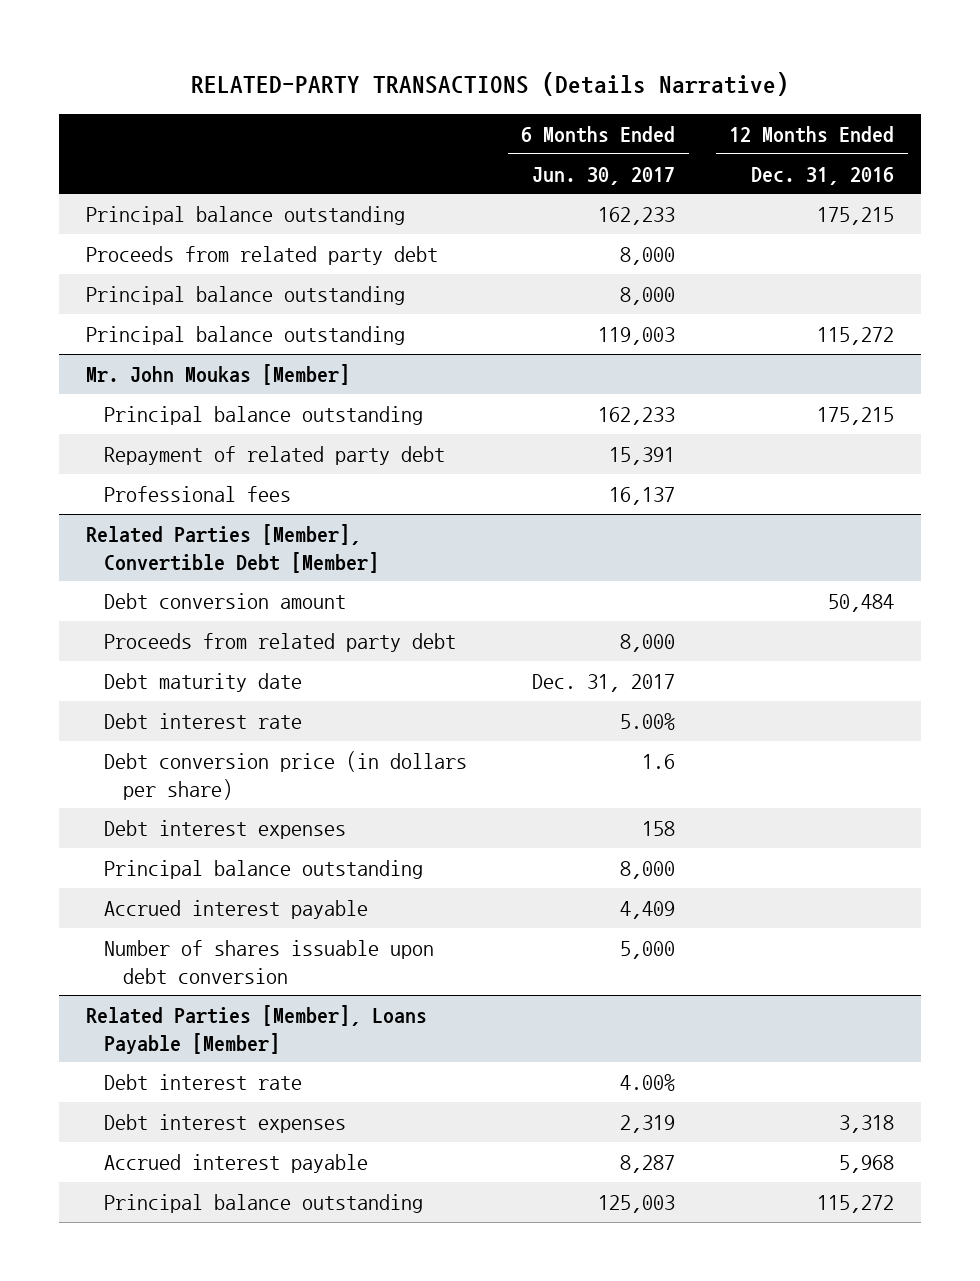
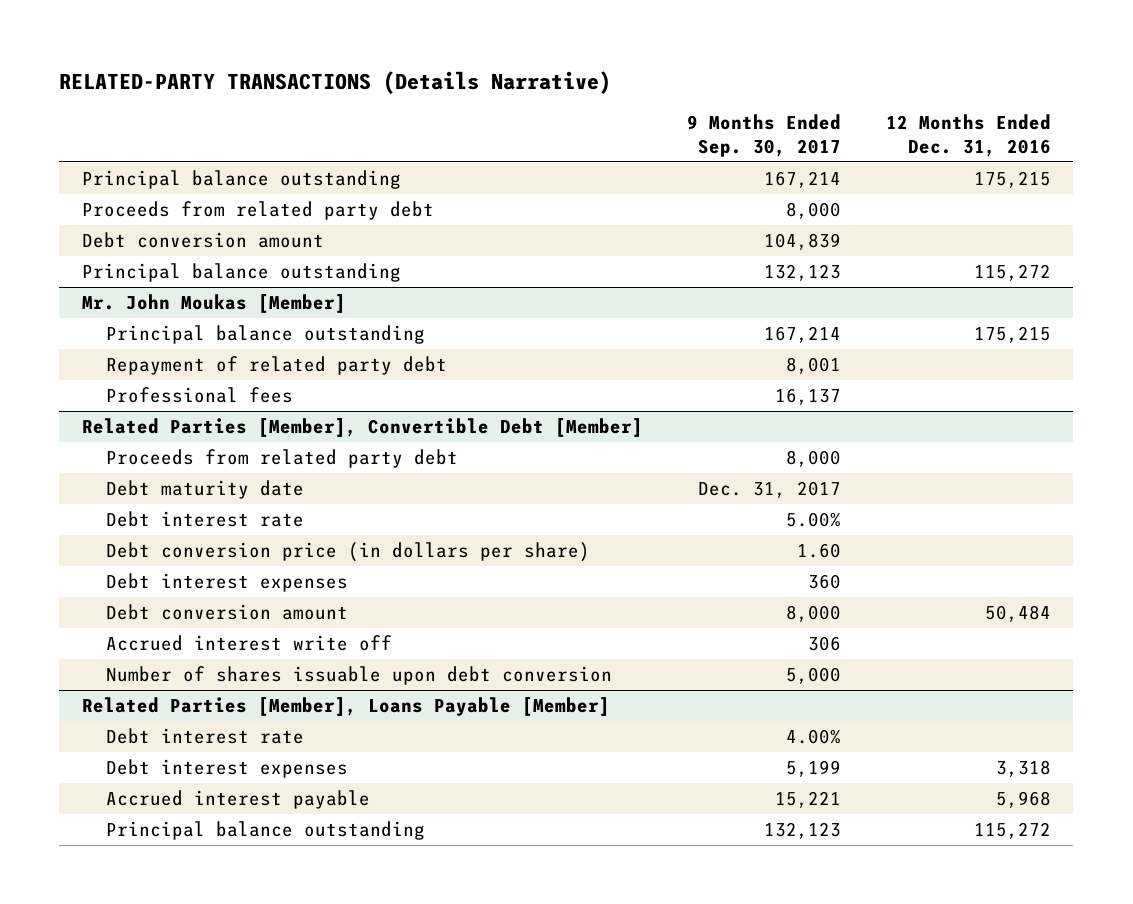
- | 6 Months Ended Jun. 30, 2017 | 12 Months Ended Dec. 31, 2016
+ | 9 Months Ended Sep. 30, 2017 | 12 Months Ended Dec. 31, 2016
- Principal balance outstanding | 8,000 |
+ Debt conversion amount | 104,839 |
@ Related Parties [Member], Convertible Debt [Member]
- Principal balance outstanding | 8,000 |
- Accrued interest payable | 4,409 |
moved down: Debt conversion amount | 8,000 | 50,484
+ Accrued interest write off | 306 |

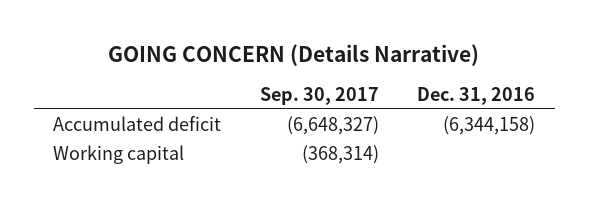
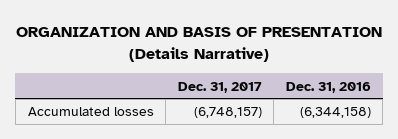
- GOING CONCERN (Details Narrative)
+ ORGANIZATION AND BASIS OF PRESENTATION (Details Narrative)
- | Sep. 30, 2017 | Dec. 31, 2016
+ | Dec. 31, 2017 | Dec. 31, 2016
- Accumulated deficit | (6,648,327) | (6,344,158)
- Working capital | (368,314) |
+ Accumulated losses | (6,748,157) | (6,344,158)

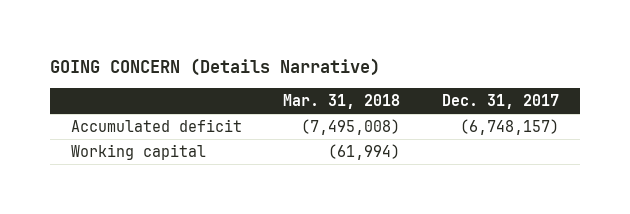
- ORGANIZATION AND BASIS OF PRESENTATION (Details Narrative)
+ GOING CONCERN (Details Narrative)
- | Dec. 31, 2017 | Dec. 31, 2016
+ | Mar. 31, 2018 | Dec. 31, 2017
- Accumulated losses | (6,748,157) | (6,344,158)
+ Accumulated deficit | (7,495,008) | (6,748,157)
+ Working capital | (61,994) |

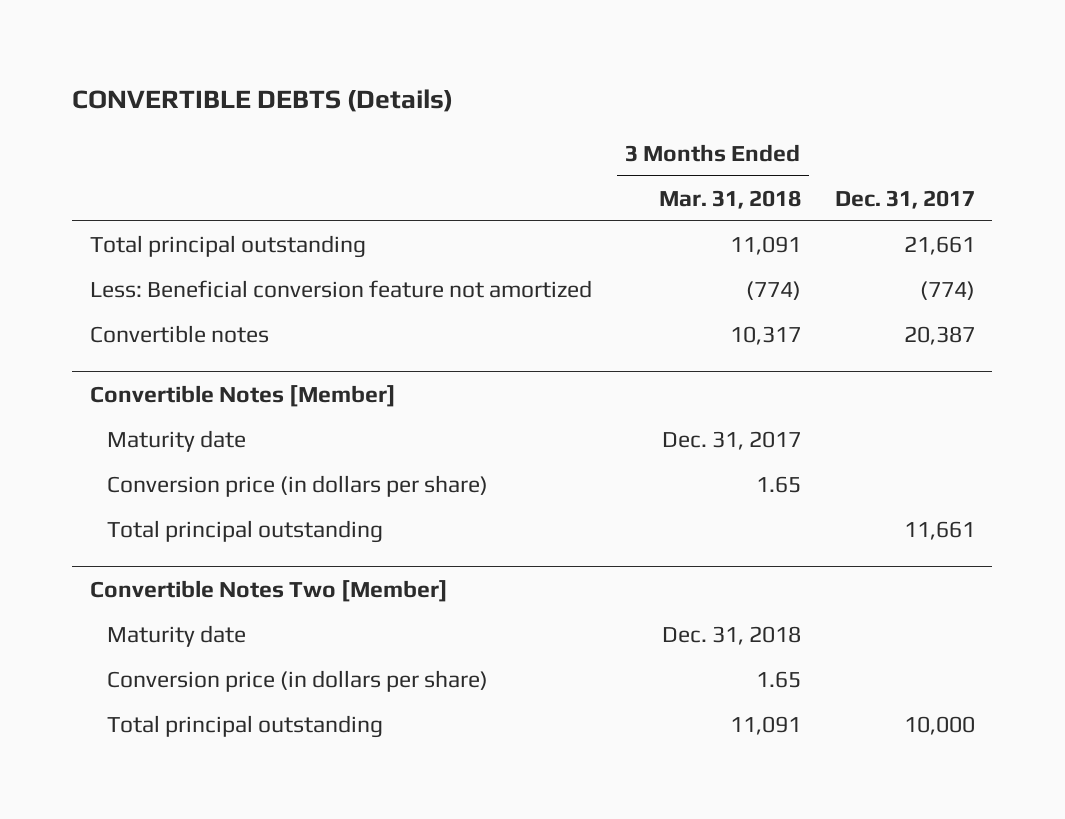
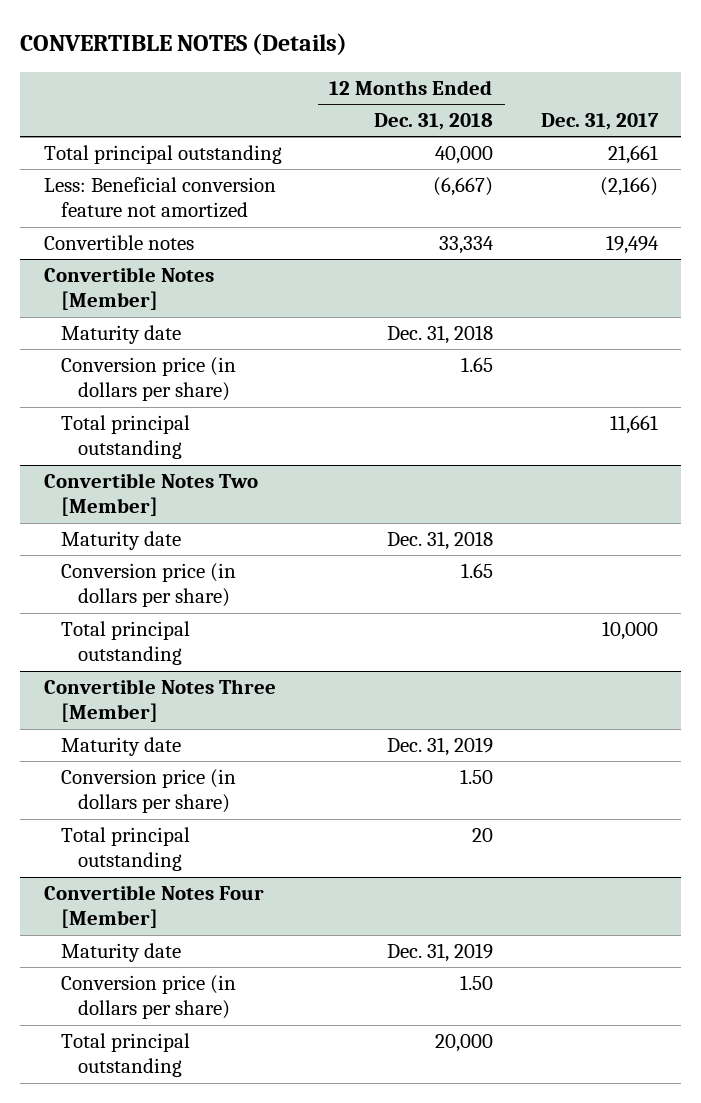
- CONVERTIBLE DEBTS (Details)
+ CONVERTIBLE NOTES (Details)
- | 3 Months Ended Mar. 31, 2018 | Dec. 31, 2017
+ | 12 Months Ended Dec. 31, 2018 | Dec. 31, 2017
- Less: Beneficial conversion feature not amortized | (774) | (774)
- Convertible notes | 10,317 | 20,387
+ Less: Beneficial conversion feature not amortized | (6,667) | (2,166)
+ Convertible notes | 33,334 | 19,494
+ Convertible Notes Three [Member]
+ Maturity date | Dec. 31, 2019 |
+ Conversion price (in dollars per share) | 1.50 |
+ Total principal outstanding | 20 |
+ Convertible Notes Four [Member]
+ Maturity date | Dec. 31, 2019 |
+ Conversion price (in dollars per share) | 1.50 |
+ Total principal outstanding | 20,000 |

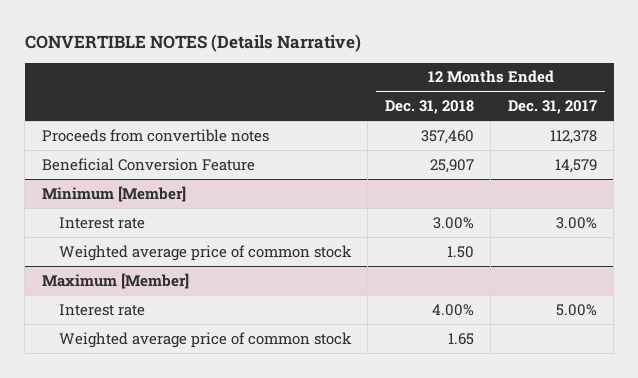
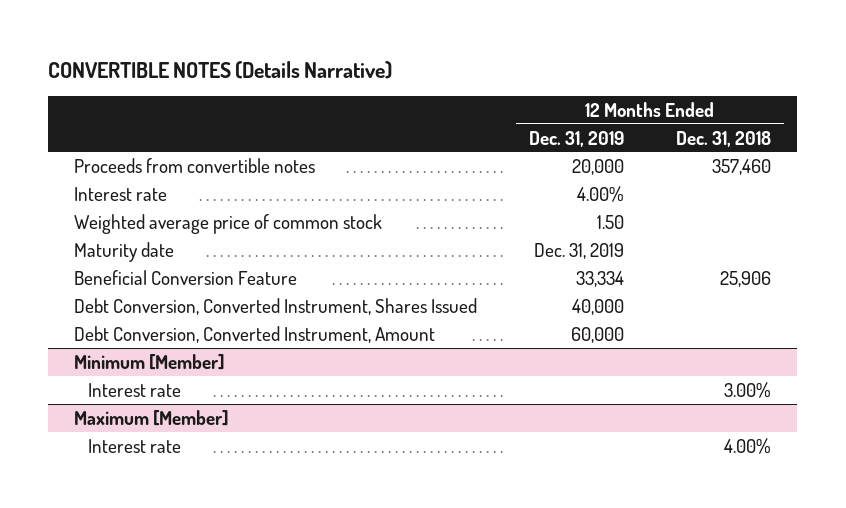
- | 12 Months Ended Dec. 31, 2018 | 12 Months Ended Dec. 31, 2017
+ | 12 Months Ended Dec. 31, 2019 | 12 Months Ended Dec. 31, 2018
- Beneficial Conversion Feature | 25,907 | 14,579
+ Interest rate | 4.00% |
+ Weighted average price of common stock | 1.50 |
+ Maturity date | Dec. 31, 2019 |
+ Beneficial Conversion Feature | 33,334 | 25,906
+ Debt Conversion, Converted Instrument, Shares Issued | 40,000 |
+ Debt Conversion, Converted Instrument, Amount | 60,000 |
@ Minimum [Member]
- Weighted average price of common stock | 1.50 |
@ Maximum [Member]
- Weighted average price of common stock | 1.65 |

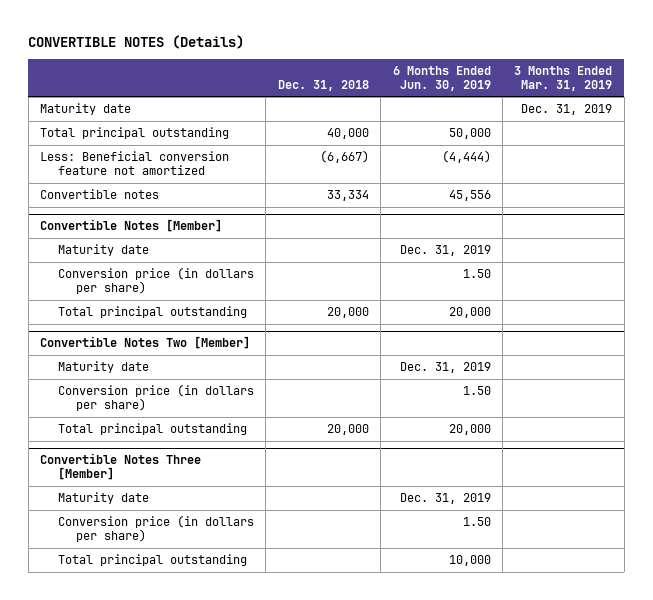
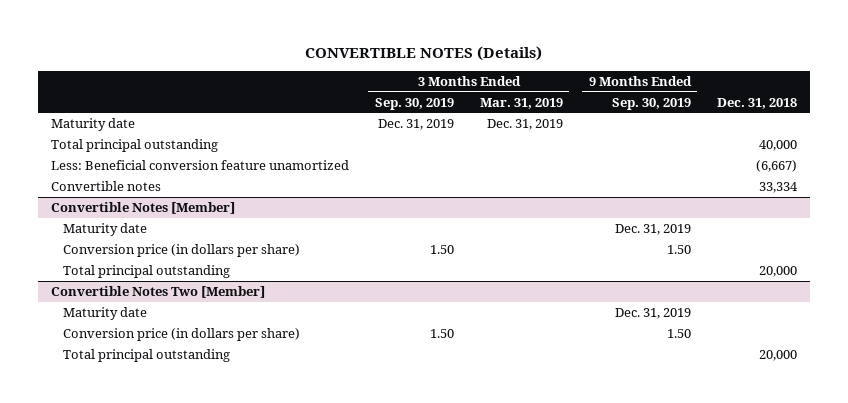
- | Dec. 31, 2018 | 6 Months Ended Jun. 30, 2019 | 3 Months Ended Mar. 31, 2019
+ | 3 Months Ended Sep. 30, 2019 | 3 Months Ended Mar. 31, 2019 | 9 Months Ended Sep. 30, 2019 | Dec. 31, 2018
- Less: Beneficial conversion feature not amortized | (6,667) | (4,444) |
+ Less: Beneficial conversion feature unamortized | | | | (6,667)
- Convertible Notes Three [Member]
- Maturity date | | Dec. 31, 2019 |
- Conversion price (in dollars per share) | | 1.50 |
- Total principal outstanding | | 10,000 |

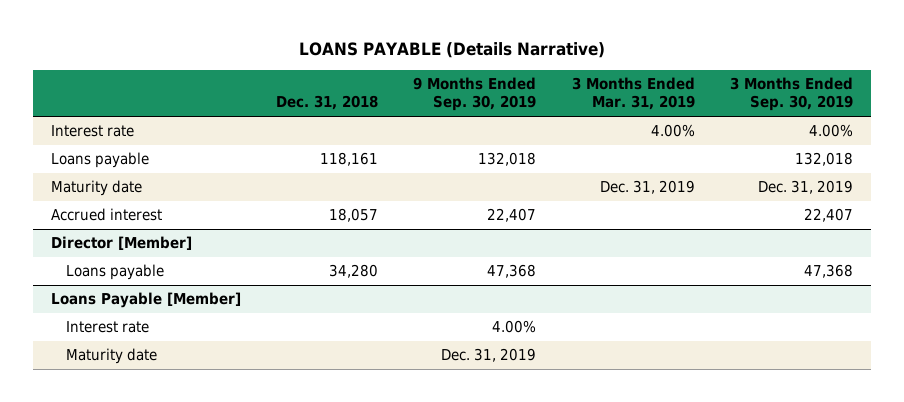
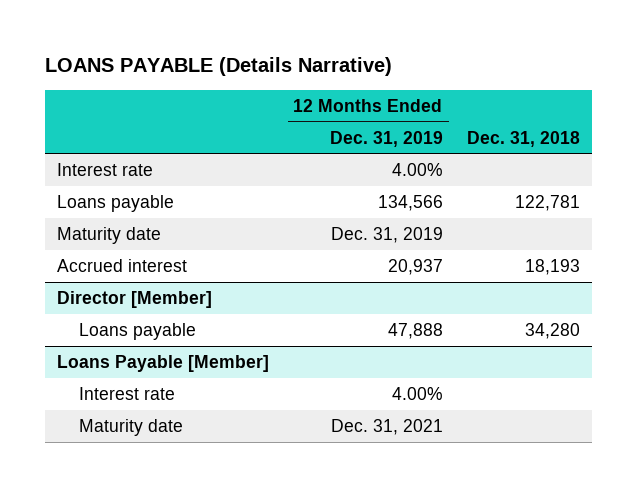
- | Dec. 31, 2018 | 9 Months Ended Sep. 30, 2019 | 3 Months Ended Mar. 31, 2019 | 3 Months Ended Sep. 30, 2019
+ | 12 Months Ended Dec. 31, 2019 | Dec. 31, 2018
- Loans payable | 118,161 | 132,018 | | 132,018
+ Loans payable | 134,566 | 122,781
- Accrued interest | 18,057 | 22,407 | | 22,407
+ Accrued interest | 20,937 | 18,193

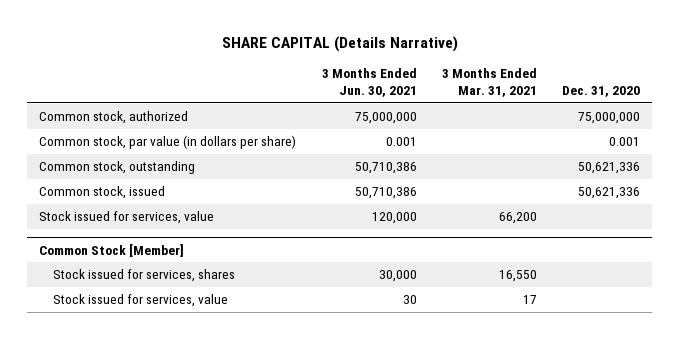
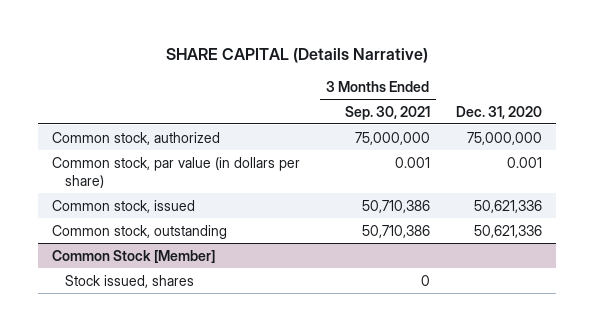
- | 3 Months Ended Jun. 30, 2021 | 3 Months Ended Mar. 31, 2021 | Dec. 31, 2020
+ | 3 Months Ended Sep. 30, 2021 | Dec. 31, 2020
- Stock issued for services, value | 120,000 | 66,200 |
moved down: Common stock, outstanding | 50,710,386 | 50,621,336
@ Common Stock [Member]
- Stock issued for services, shares | 30,000 | 16,550 |
- Stock issued for services, value | 30 | 17 |
+ Stock issued, shares | 0 |

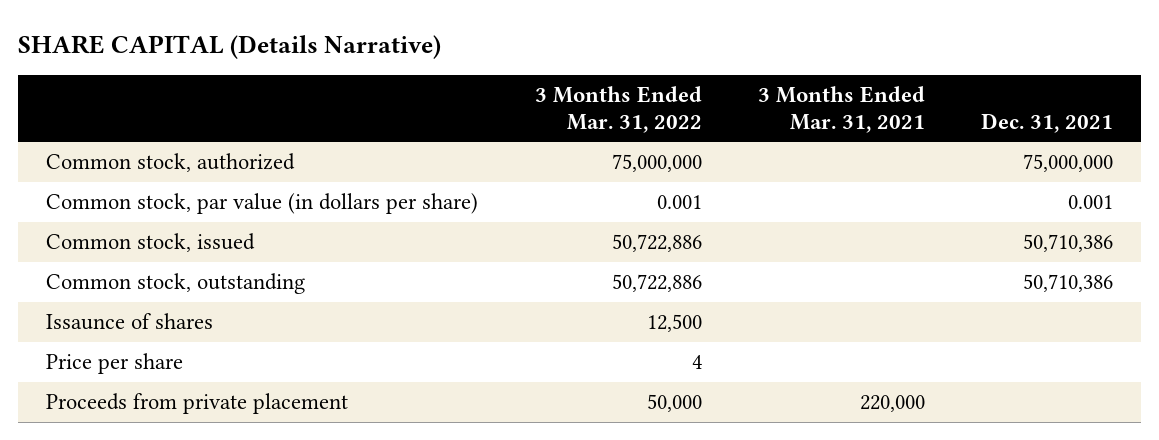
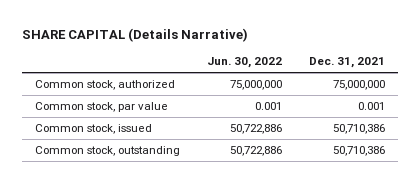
- | 3 Months Ended Mar. 31, 2022 | 3 Months Ended Mar. 31, 2021 | Dec. 31, 2021
+ | Jun. 30, 2022 | Dec. 31, 2021
- Common stock, par value (in dollars per share) | 0.001 | | 0.001
+ Common stock, par value | 0.001 | 0.001
- Issaunce of shares | 12,500 | |
- Price per share | 4 | |
- Proceeds from private placement | 50,000 | 220,000 |

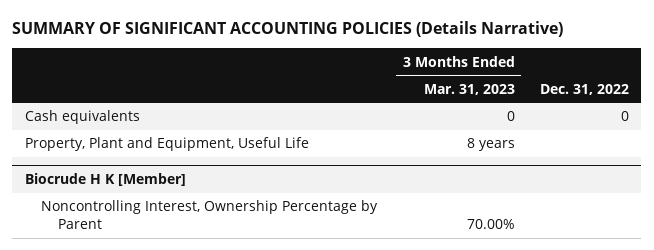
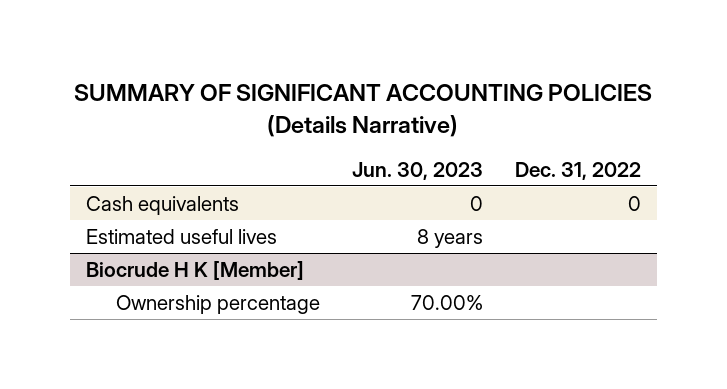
- | 3 Months Ended Mar. 31, 2023 | Dec. 31, 2022
+ | Jun. 30, 2023 | Dec. 31, 2022
- Property, Plant and Equipment, Useful Life | 8 years |
+ Estimated useful lives | 8 years |
@ Biocrude H K [Member]
- Noncontrolling Interest, Ownership Percentage by Parent | 70.00% |
+ Ownership percentage | 70.00% |

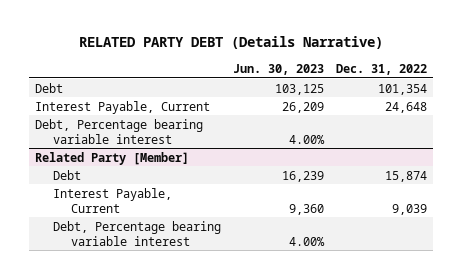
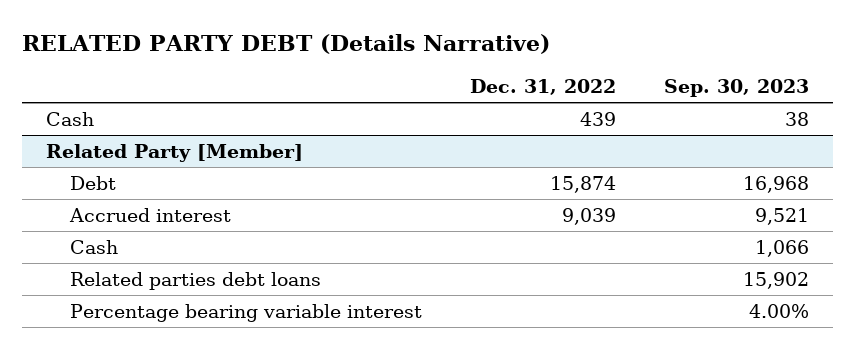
- | Jun. 30, 2023 | Dec. 31, 2022
+ | Dec. 31, 2022 | Sep. 30, 2023
- Debt | 103,125 | 101,354
- Interest Payable, Current | 26,209 | 24,648
- Debt, Percentage bearing variable interest | 4.00% |
+ Cash | 439 | 38
@ Related Party [Member]
- Interest Payable, Current | 9,360 | 9,039
- Debt, Percentage bearing variable interest | 4.00% |
+ Accrued interest | 9,039 | 9,521
+ Cash | | 1,066
+ Related parties debt loans | | 15,902
+ Percentage bearing variable interest | | 4.00%

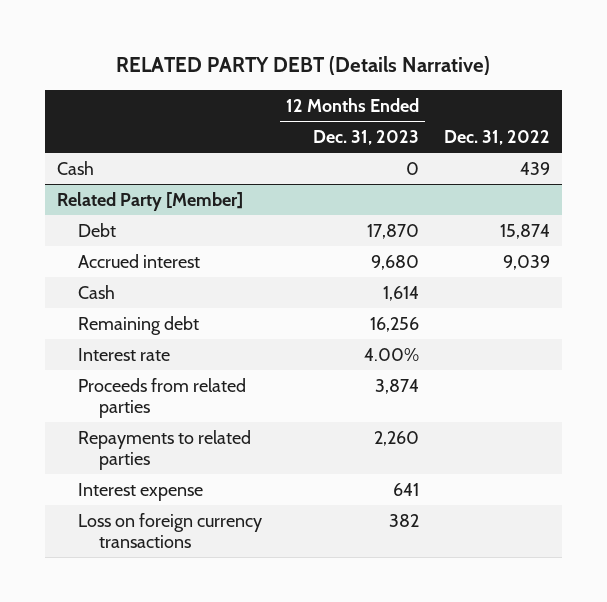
- | Dec. 31, 2022 | Sep. 30, 2023
+ | 12 Months Ended Dec. 31, 2023 | Dec. 31, 2022
@ Related Party [Member]
- Related parties debt loans | | 15,902
- Percentage bearing variable interest | | 4.00%
+ Remaining debt | 16,256 |
+ Interest rate | 4.00% |
+ Proceeds from related parties | 3,874 |
+ Repayments to related parties | 2,260 |
+ Interest expense | 641 |
+ Loss on foreign currency transactions | 382 |

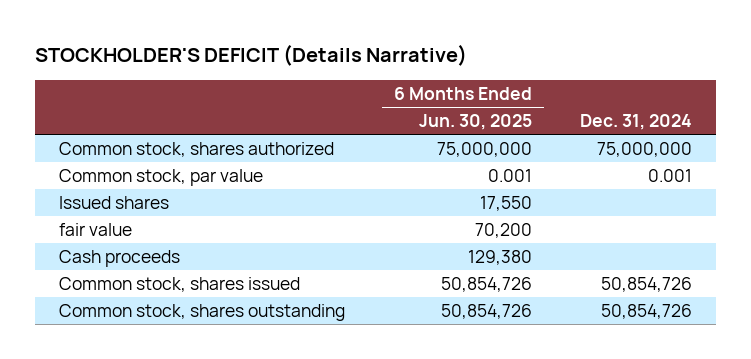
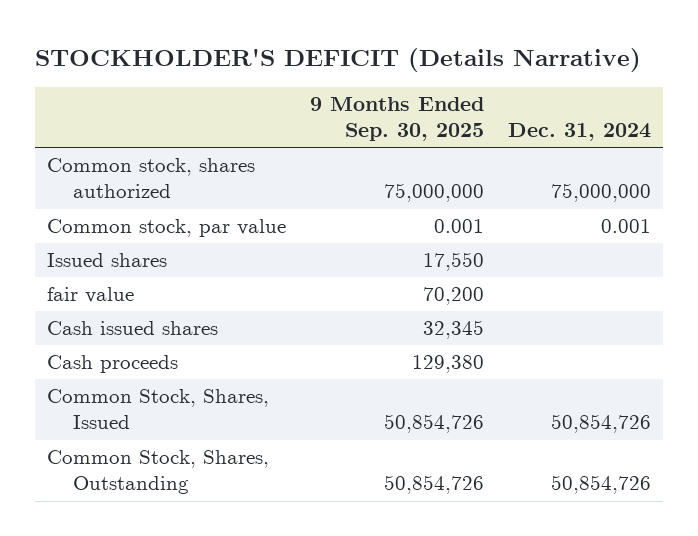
- | 6 Months Ended Jun. 30, 2025 | Dec. 31, 2024
+ | 9 Months Ended Sep. 30, 2025 | Dec. 31, 2024
+ Cash issued shares | 32,345 |
- Common stock, shares issued | 50,854,726 | 50,854,726
- Common stock, shares outstanding | 50,854,726 | 50,854,726
+ Common Stock, Shares, Issued | 50,854,726 | 50,854,726
+ Common Stock, Shares, Outstanding | 50,854,726 | 50,854,726

